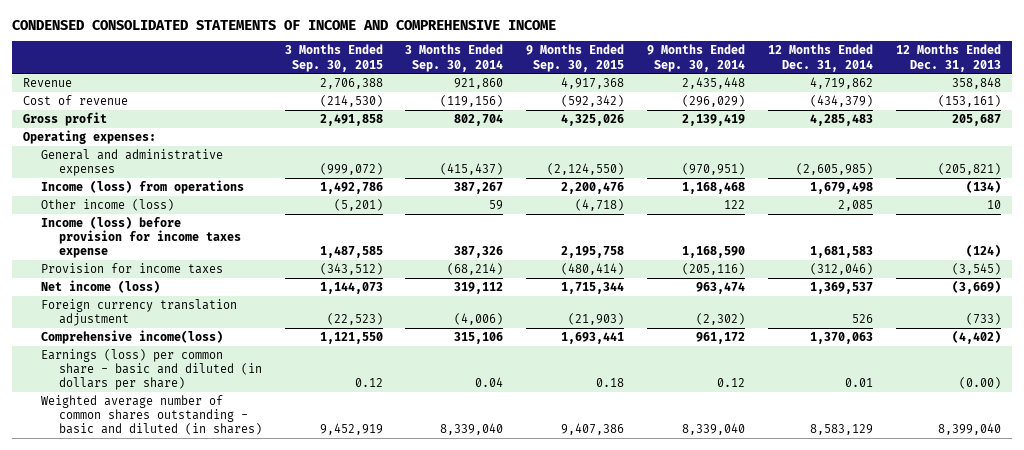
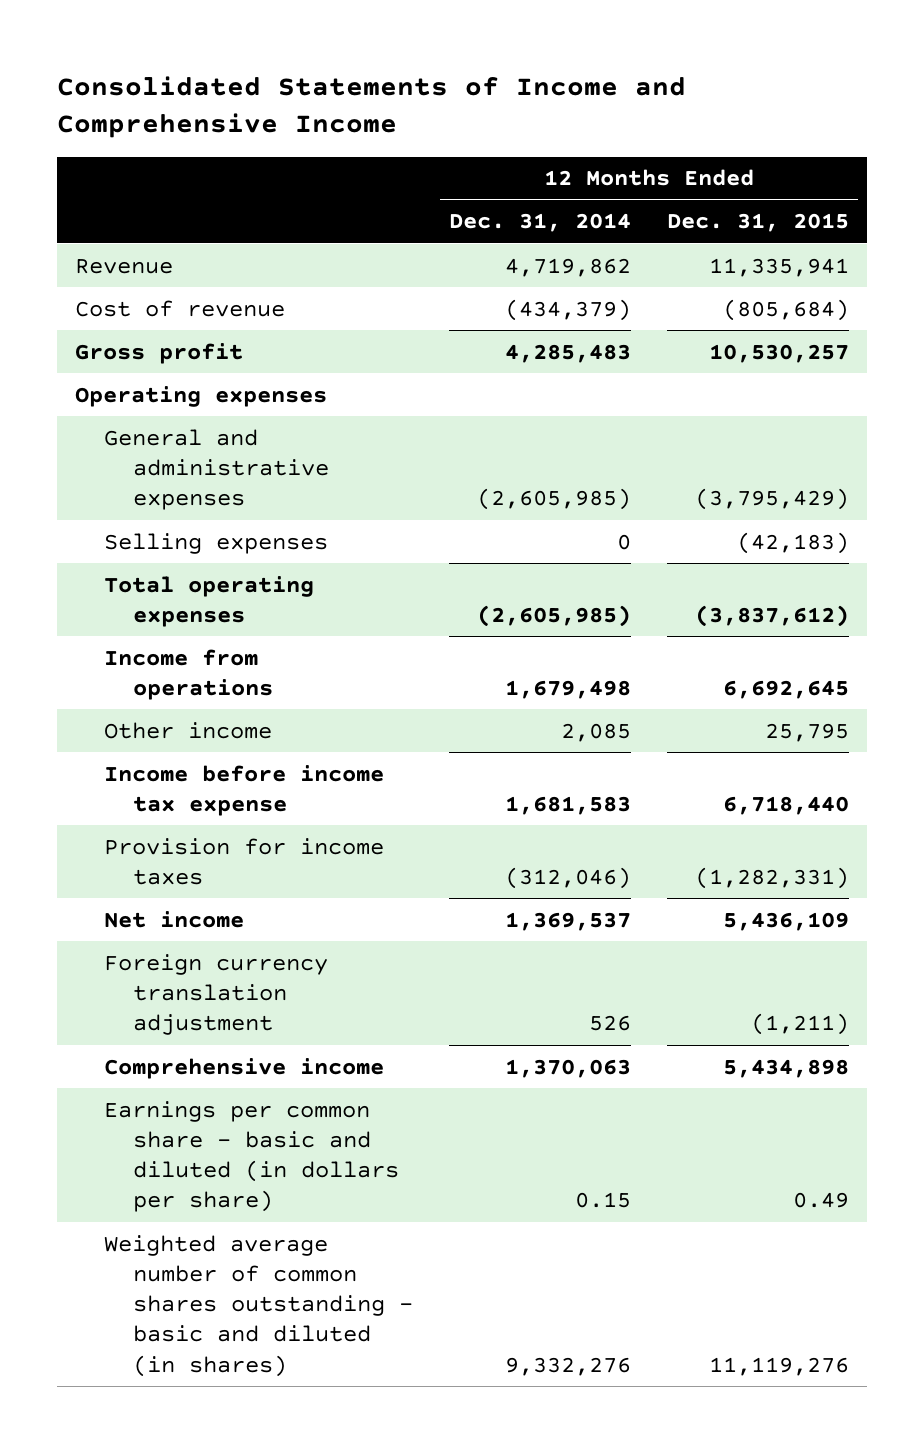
- CONDENSED CONSOLIDATED STATEMENTS OF INCOME AND COMPREHENSIVE INCOME
+ Consolidated Statements of Income and Comprehensive Income
- | 3 Months Ended Sep. 30, 2015 | 3 Months Ended Sep. 30, 2014 | 9 Months Ended Sep. 30, 2015 | 9 Months Ended Sep. 30, 2014 | 12 Months Ended Dec. 31, 2014 | 12 Months Ended Dec. 31, 2013
+ | 12 Months Ended Dec. 31, 2014 | 12 Months Ended Dec. 31, 2015
- Operating expenses:
+ Operating expenses
- Income (loss) from operations | 1,492,786 | 387,267 | 2,200,476 | 1,168,468 | 1,679,498 | (134)
- Other income (loss) | (5,201) | 59 | (4,718) | 122 | 2,085 | 10
- Income (loss) before provision for income taxes expense | 1,487,585 | 387,326 | 2,195,758 | 1,168,590 | 1,681,583 | (124)
+ Selling expenses | 0 | (42,183)
+ Total operating expenses | (2,605,985) | (3,837,612)
+ Income from operations | 1,679,498 | 6,692,645
+ Other income | 2,085 | 25,795
+ Income before income tax expense | 1,681,583 | 6,718,440
- Net income (loss) | 1,144,073 | 319,112 | 1,715,344 | 963,474 | 1,369,537 | (3,669)
+ Net income | 1,369,537 | 5,436,109
- Comprehensive income(loss) | 1,121,550 | 315,106 | 1,693,441 | 961,172 | 1,370,063 | (4,402)
- Earnings (loss) per common share - basic and diluted (in dollars per share) | 0.12 | 0.04 | 0.18 | 0.12 | 0.01 | (0.00)
- Weighted average number of common shares outstanding - basic and diluted (in shares) | 9,452,919 | 8,339,040 | 9,407,386 | 8,339,040 | 8,583,129 | 8,399,040
+ Comprehensive income | 1,370,063 | 5,434,898
+ Earnings per common share - basic and diluted (in dollars per share) | 0.15 | 0.49
+ Weighted average number of common shares outstanding - basic and diluted (in shares) | 9,332,276 | 11,119,276

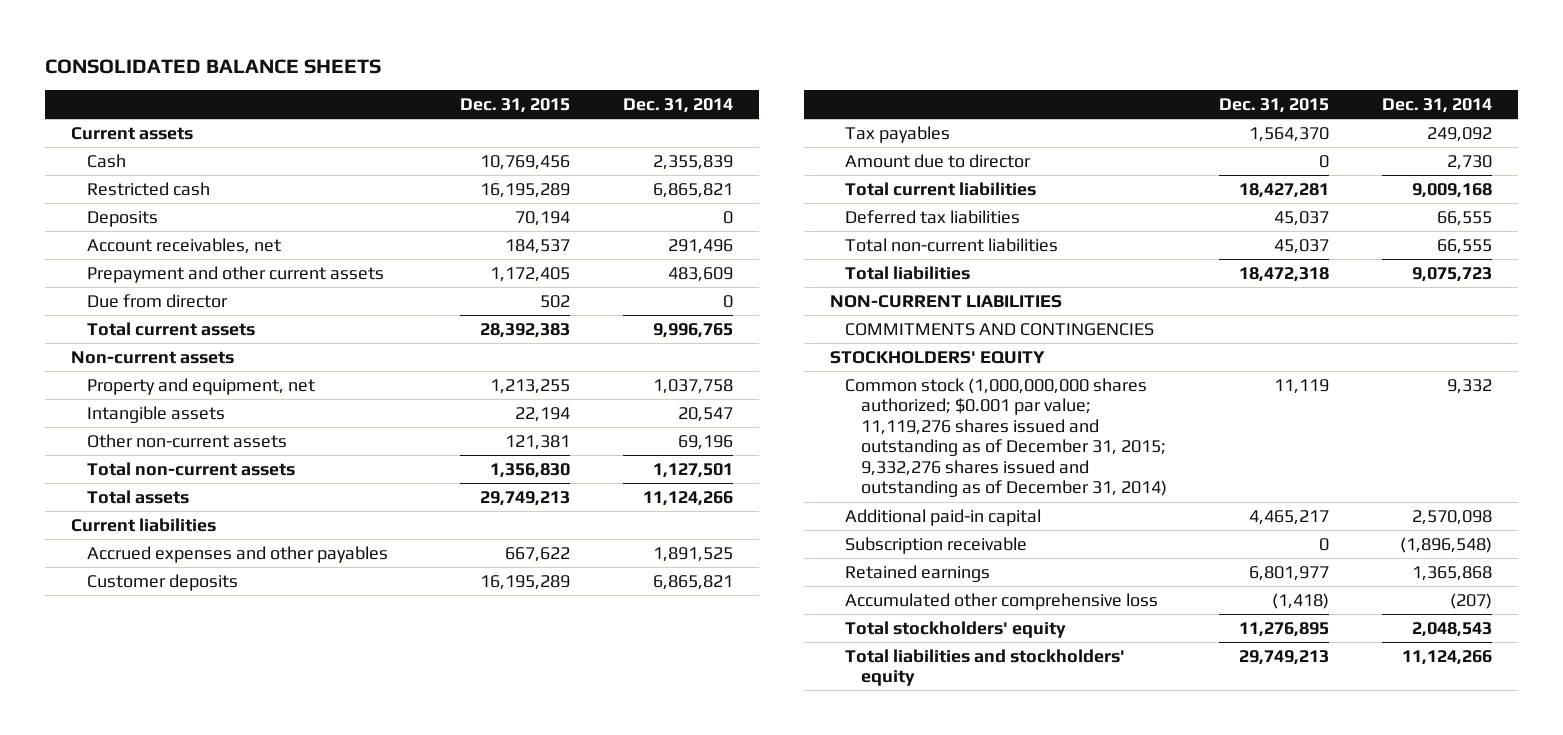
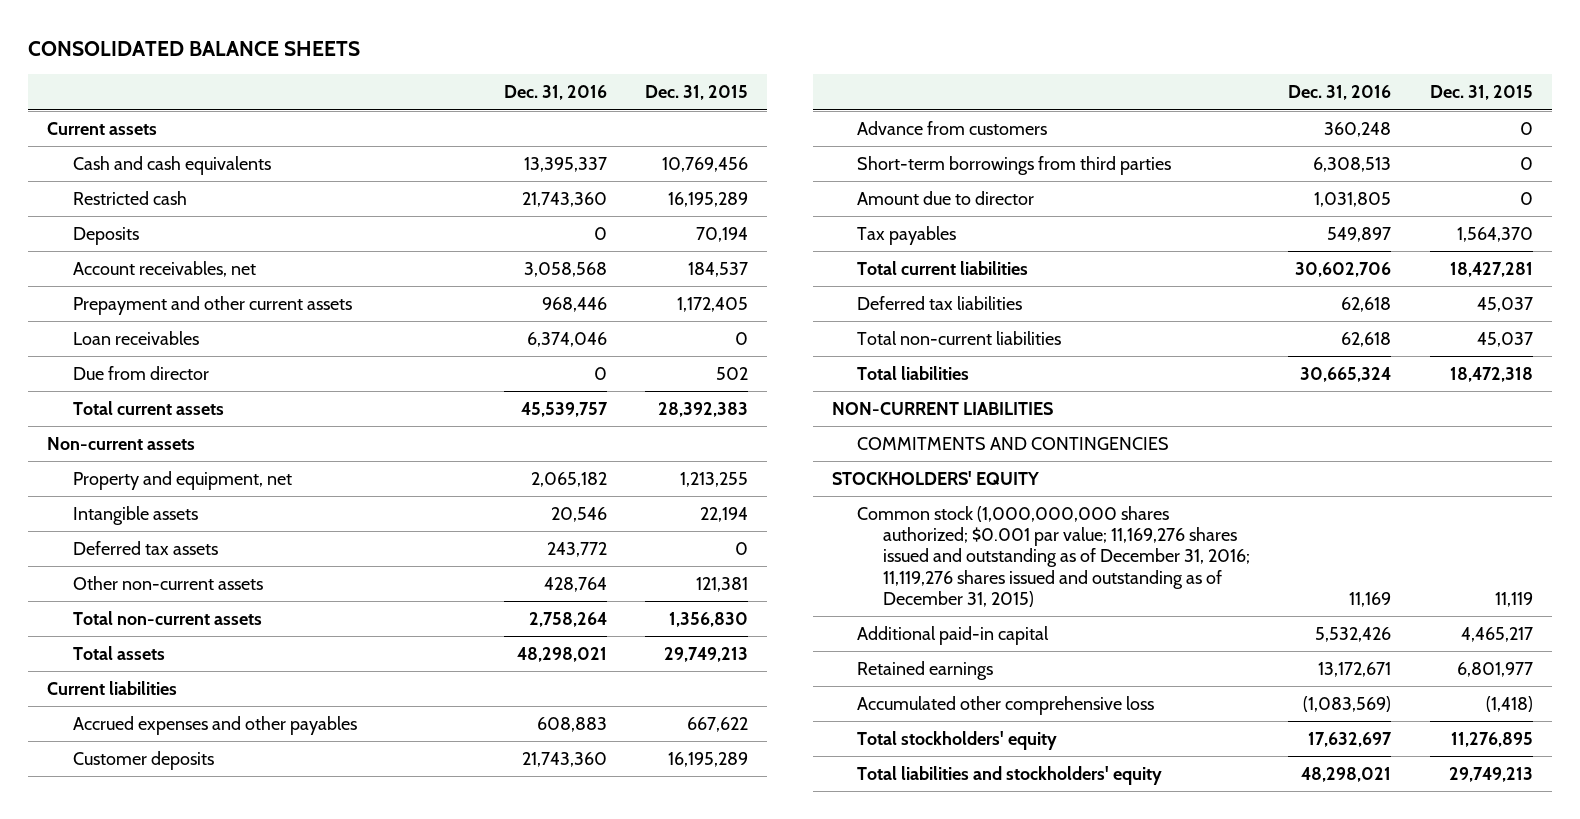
- | Dec. 31, 2015 | Dec. 31, 2014
+ | Dec. 31, 2016 | Dec. 31, 2015
- Cash | 10,769,456 | 2,355,839
+ Cash and cash equivalents | 13,395,337 | 10,769,456
+ Loan receivables | 6,374,046 | 0
+ Deferred tax assets | 243,772 | 0
+ Advance from customers | 360,248 | 0
+ Short-term borrowings from third parties | 6,308,513 | 0
moved down: Tax payables | 549,897 | 1,564,370
- Common stock (1,000,000,000 shares authorized; $0.001 par value; 11,119,276 shares issued and outstanding as of December 31, 2015; 9,332,276 shares issued and outstanding as of December 31, 2014) | 11,119 | 9,332
+ Common stock (1,000,000,000 shares authorized; $0.001 par value; 11,169,276 shares issued and outstanding as of December 31, 2016; 11,119,276 shares issued and outstanding as of December 31, 2015) | 11,169 | 11,119
- Subscription receivable | 0 | (1,896,548)

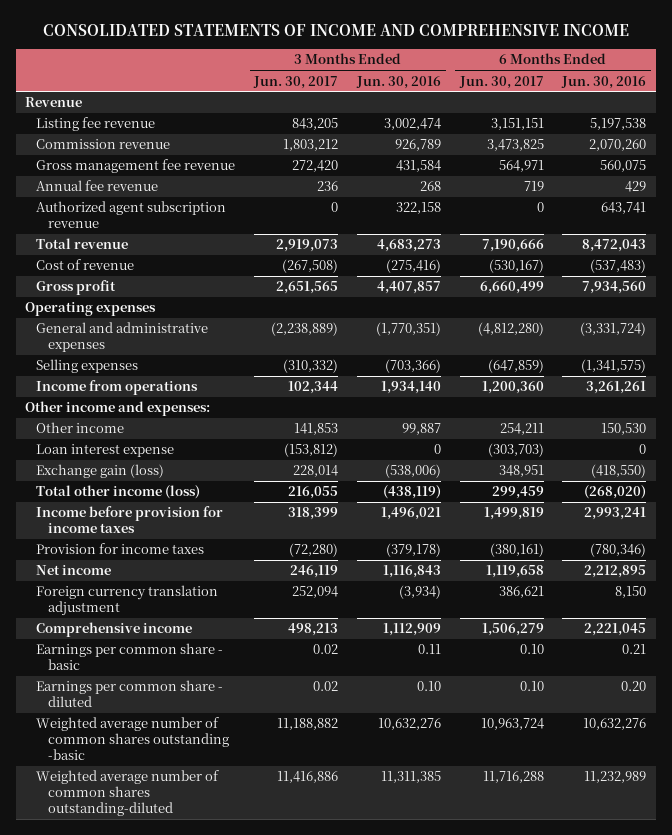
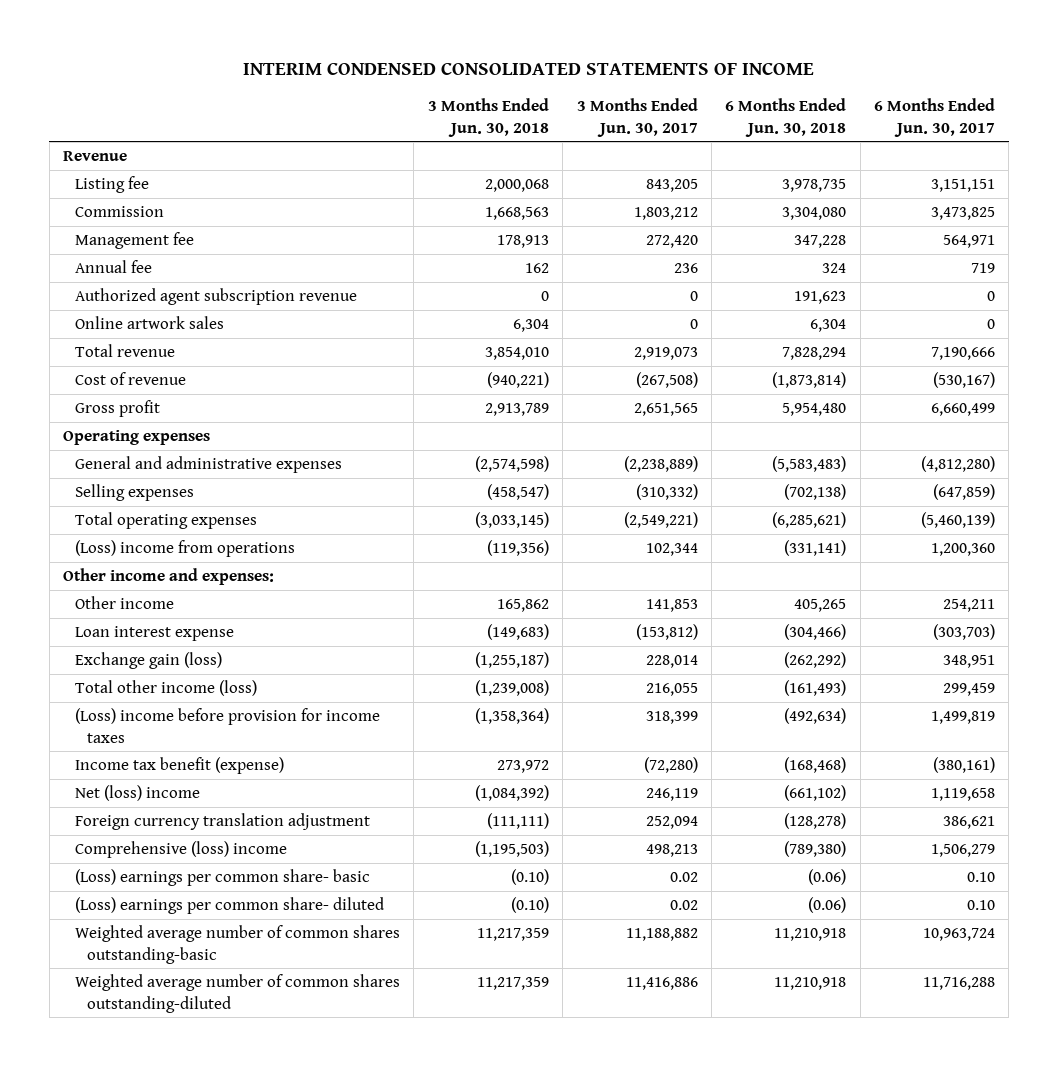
- CONSOLIDATED STATEMENTS OF INCOME AND COMPREHENSIVE INCOME
+ INTERIM CONDENSED CONSOLIDATED STATEMENTS OF INCOME
- | 3 Months Ended Jun. 30, 2017 | 3 Months Ended Jun. 30, 2016 | 6 Months Ended Jun. 30, 2017 | 6 Months Ended Jun. 30, 2016
+ | 3 Months Ended Jun. 30, 2018 | 3 Months Ended Jun. 30, 2017 | 6 Months Ended Jun. 30, 2018 | 6 Months Ended Jun. 30, 2017
- Listing fee revenue | 843,205 | 3,002,474 | 3,151,151 | 5,197,538
- Commission revenue | 1,803,212 | 926,789 | 3,473,825 | 2,070,260
- Gross management fee revenue | 272,420 | 431,584 | 564,971 | 560,075
- Annual fee revenue | 236 | 268 | 719 | 429
+ Listing fee | 2,000,068 | 843,205 | 3,978,735 | 3,151,151
+ Commission | 1,668,563 | 1,803,212 | 3,304,080 | 3,473,825
+ Management fee | 178,913 | 272,420 | 347,228 | 564,971
+ Annual fee | 162 | 236 | 324 | 719
+ Online artwork sales | 6,304 | 0 | 6,304 | 0
- Income from operations | 102,344 | 1,934,140 | 1,200,360 | 3,261,261
+ Total operating expenses | (3,033,145) | (2,549,221) | (6,285,621) | (5,460,139)
+ (Loss) income from operations | (119,356) | 102,344 | (331,141) | 1,200,360
- Income before provision for income taxes | 318,399 | 1,496,021 | 1,499,819 | 2,993,241
- Provision for income taxes | (72,280) | (379,178) | (380,161) | (780,346)
- Net income | 246,119 | 1,116,843 | 1,119,658 | 2,212,895
+ (Loss) income before provision for income taxes | (1,358,364) | 318,399 | (492,634) | 1,499,819
+ Income tax benefit (expense) | 273,972 | (72,280) | (168,468) | (380,161)
+ Net (loss) income | (1,084,392) | 246,119 | (661,102) | 1,119,658
- Comprehensive income | 498,213 | 1,112,909 | 1,506,279 | 2,221,045
- Earnings per common share - basic | 0.02 | 0.11 | 0.10 | 0.21
- Earnings per common share - diluted | 0.02 | 0.10 | 0.10 | 0.20
- Weighted average number of common shares outstanding -basic | 11,188,882 | 10,632,276 | 10,963,724 | 10,632,276
+ Comprehensive (loss) income | (1,195,503) | 498,213 | (789,380) | 1,506,279
+ (Loss) earnings per common share- basic | (0.10) | 0.02 | (0.06) | 0.10
+ (Loss) earnings per common share- diluted | (0.10) | 0.02 | (0.06) | 0.10
+ Weighted average number of common shares outstanding-basic | 11,217,359 | 11,188,882 | 11,210,918 | 10,963,724

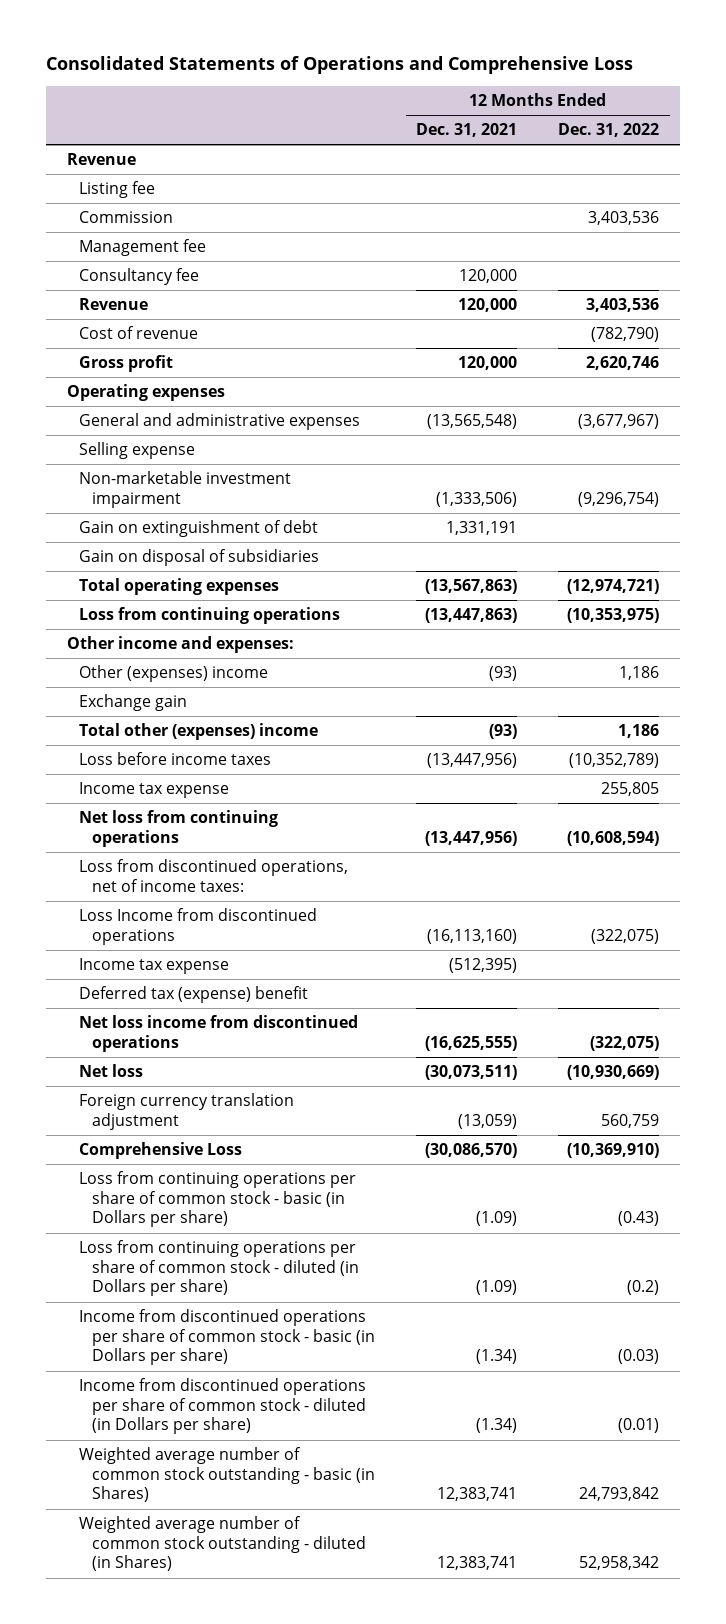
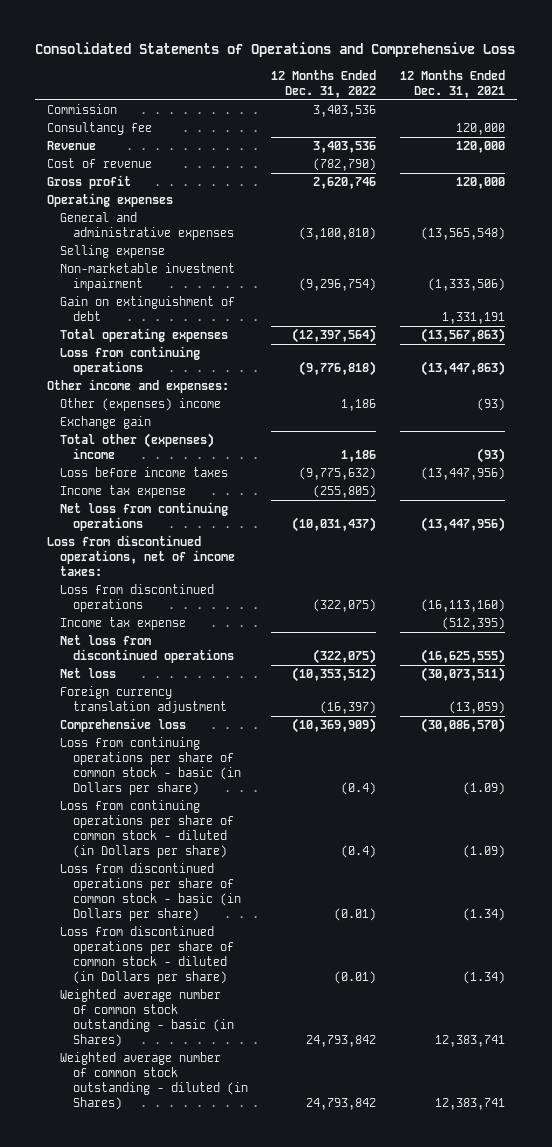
- | 12 Months Ended Dec. 31, 2021 | 12 Months Ended Dec. 31, 2022
+ | 12 Months Ended Dec. 31, 2022 | 12 Months Ended Dec. 31, 2021
- Revenue
- Listing fee
- Management fee
- General and administrative expenses | (13,565,548) | (3,677,967)
+ General and administrative expenses | (3,100,810) | (13,565,548)
- Gain on disposal of subsidiaries
- Total operating expenses | (13,567,863) | (12,974,721)
- Loss from continuing operations | (13,447,863) | (10,353,975)
+ Total operating expenses | (12,397,564) | (13,567,863)
+ Loss from continuing operations | (9,776,818) | (13,447,863)
- Loss before income taxes | (13,447,956) | (10,352,789)
- Income tax expense | | 255,805
- Net loss from continuing operations | (13,447,956) | (10,608,594)
+ Loss before income taxes | (9,775,632) | (13,447,956)
+ Income tax expense | (255,805) |
+ Net loss from continuing operations | (10,031,437) | (13,447,956)
- Loss Income from discontinued operations | (16,113,160) | (322,075)
+ Loss from discontinued operations | (322,075) | (16,113,160)
- Deferred tax (expense) benefit
- Net loss income from discontinued operations | (16,625,555) | (322,075)
- Net loss | (30,073,511) | (10,930,669)
- Foreign currency translation adjustment | (13,059) | 560,759
- Comprehensive Loss | (30,086,570) | (10,369,910)
- Loss from continuing operations per share of common stock - basic (in Dollars per share) | (1.09) | (0.43)
- Loss from continuing operations per share of common stock - diluted (in Dollars per share) | (1.09) | (0.2)
- Income from discontinued operations per share of common stock - basic (in Dollars per share) | (1.34) | (0.03)
- Income from discontinued operations per share of common stock - diluted (in Dollars per share) | (1.34) | (0.01)
+ Net loss from discontinued operations | (322,075) | (16,625,555)
+ Net loss | (10,353,512) | (30,073,511)
+ Foreign currency translation adjustment | (16,397) | (13,059)
+ Comprehensive loss | (10,369,909) | (30,086,570)
+ Loss from continuing operations per share of common stock - basic (in Dollars per share) | (0.4) | (1.09)
+ Loss from continuing operations per share of common stock - diluted (in Dollars per share) | (0.4) | (1.09)
+ Loss from discontinued operations per share of common stock - basic (in Dollars per share) | (0.01) | (1.34)
+ Loss from discontinued operations per share of common stock - diluted (in Dollars per share) | (0.01) | (1.34)
- Weighted average number of common stock outstanding - diluted (in Shares) | 12,383,741 | 52,958,342
+ Weighted average number of common stock outstanding - diluted (in Shares) | 24,793,842 | 12,383,741

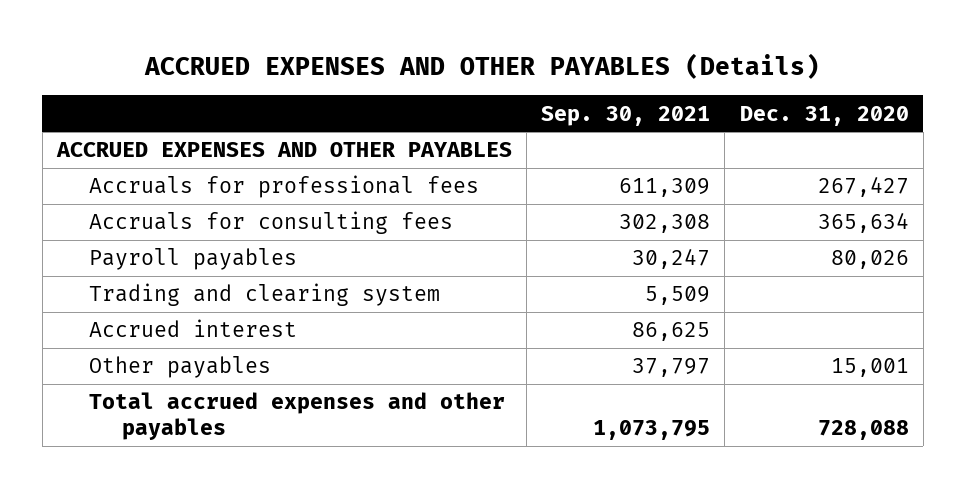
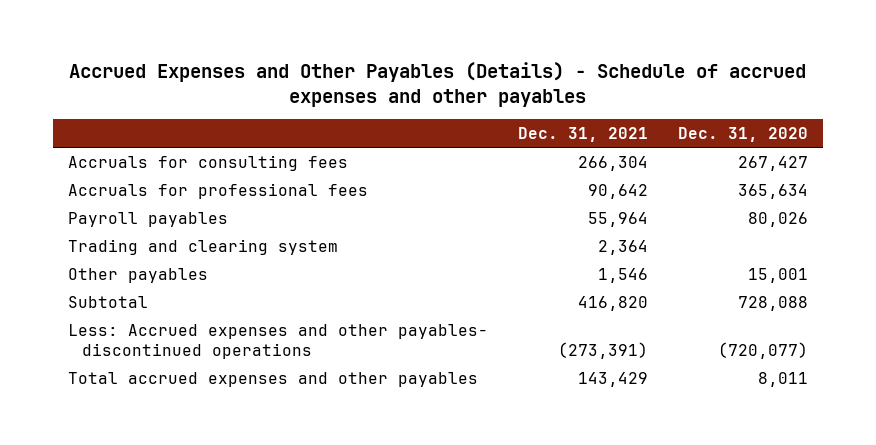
- ACCRUED EXPENSES AND OTHER PAYABLES (Details)
+ Accrued Expenses and Other Payables (Details) - Schedule of accrued expenses and other payables
- | Sep. 30, 2021 | Dec. 31, 2020
+ | Dec. 31, 2021 | Dec. 31, 2020
- ACCRUED EXPENSES AND OTHER PAYABLES
- Accruals for professional fees | 611,309 | 267,427
- Accruals for consulting fees | 302,308 | 365,634
+ Accruals for consulting fees | 266,304 | 267,427
+ Accruals for professional fees | 90,642 | 365,634
- Accrued interest | 86,625 |
- Total accrued expenses and other payables | 1,073,795 | 728,088
+ Subtotal | 416,820 | 728,088
+ Less: Accrued expenses and other payables- discontinued operations | (273,391) | (720,077)
+ Total accrued expenses and other payables | 143,429 | 8,011

